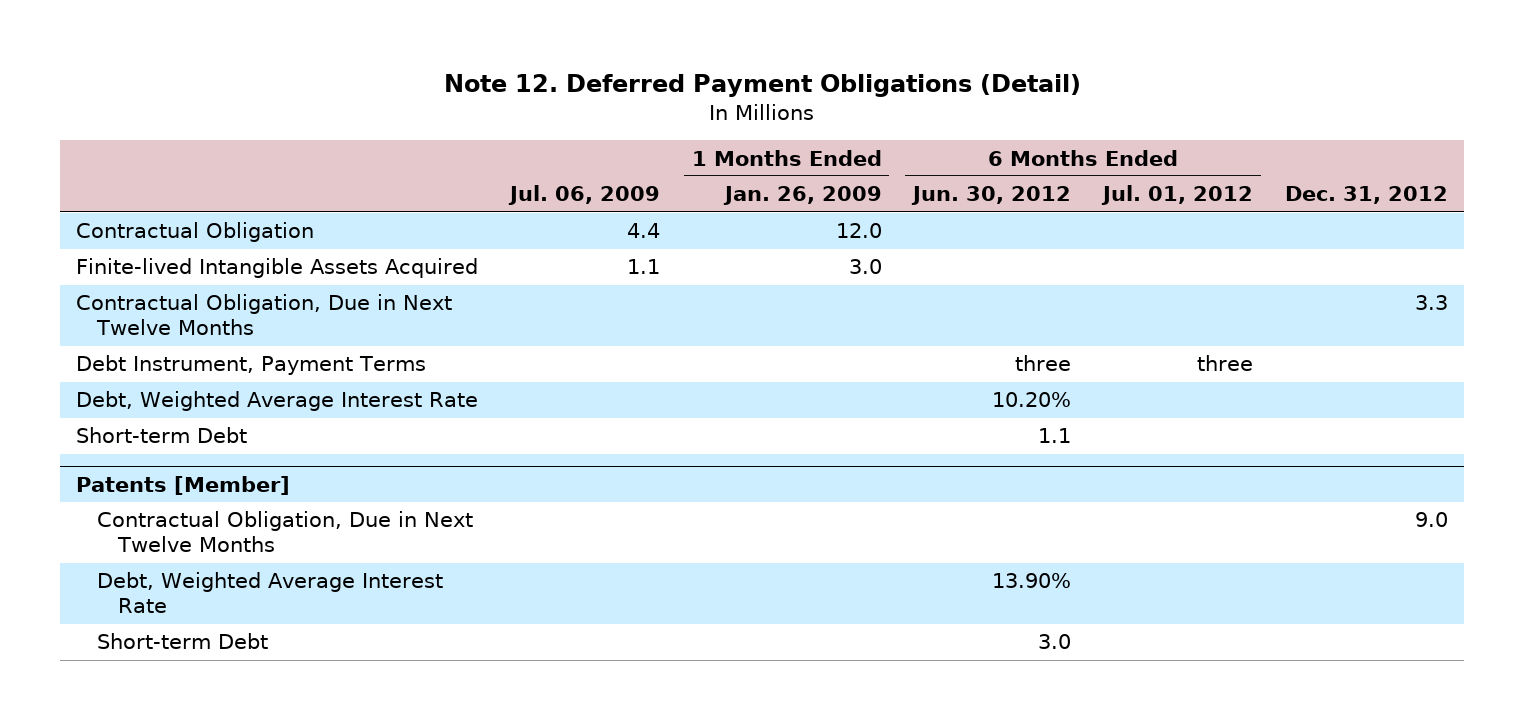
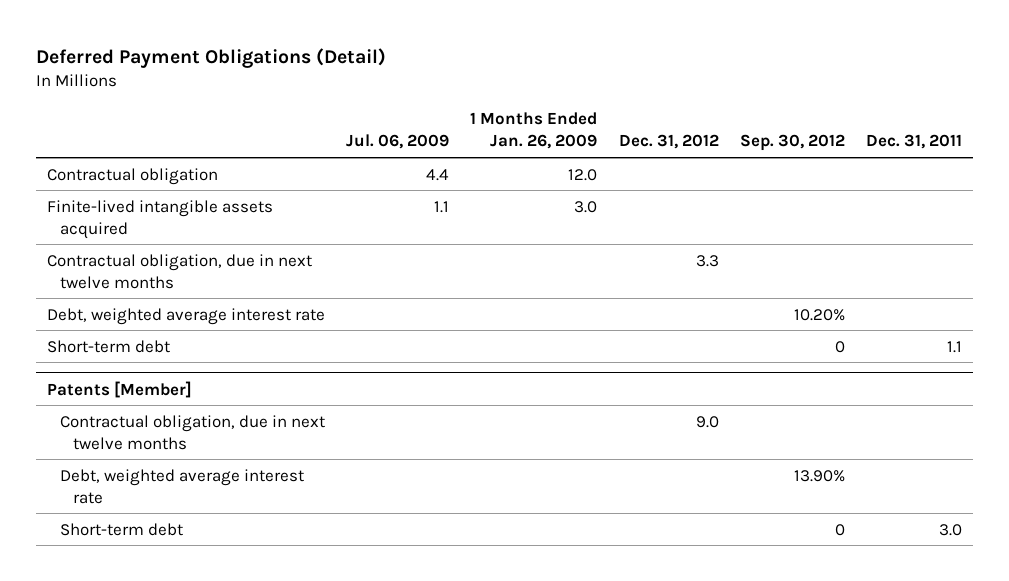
- Note 12. Deferred Payment Obligations (Detail)
+ Deferred Payment Obligations (Detail)
- | Jul. 06, 2009 | 1 Months Ended Jan. 26, 2009 | 6 Months Ended Jun. 30, 2012 | 6 Months Ended Jul. 01, 2012 | Dec. 31, 2012
+ | Jul. 06, 2009 | 1 Months Ended Jan. 26, 2009 | Dec. 31, 2012 | Sep. 30, 2012 | Dec. 31, 2011
- Contractual Obligation | 4.4 | 12.0 | | |
- Finite-lived Intangible Assets Acquired | 1.1 | 3.0 | | |
- Contractual Obligation, Due in Next Twelve Months | | | | | 3.3
- Debt Instrument, Payment Terms | | | three | three |
- Debt, Weighted Average Interest Rate | | | 10.20% | |
- Short-term Debt | | | 1.1 | |
+ Contractual obligation | 4.4 | 12.0 | | |
+ Finite-lived intangible assets acquired | 1.1 | 3.0 | | |
+ Contractual obligation, due in next twelve months | | | 3.3 | |
+ Debt, weighted average interest rate | | | | 10.20% |
+ Short-term debt | | | | 0 | 1.1
@ Patents [Member]
- Contractual Obligation, Due in Next Twelve Months | | | | | 9.0
- Debt, Weighted Average Interest Rate | | | 13.90% | |
- Short-term Debt | | | 3.0 | |
+ Contractual obligation, due in next twelve months | | | 9.0 | |
+ Debt, weighted average interest rate | | | | 13.90% |
+ Short-term debt | | | | 0 | 3.0

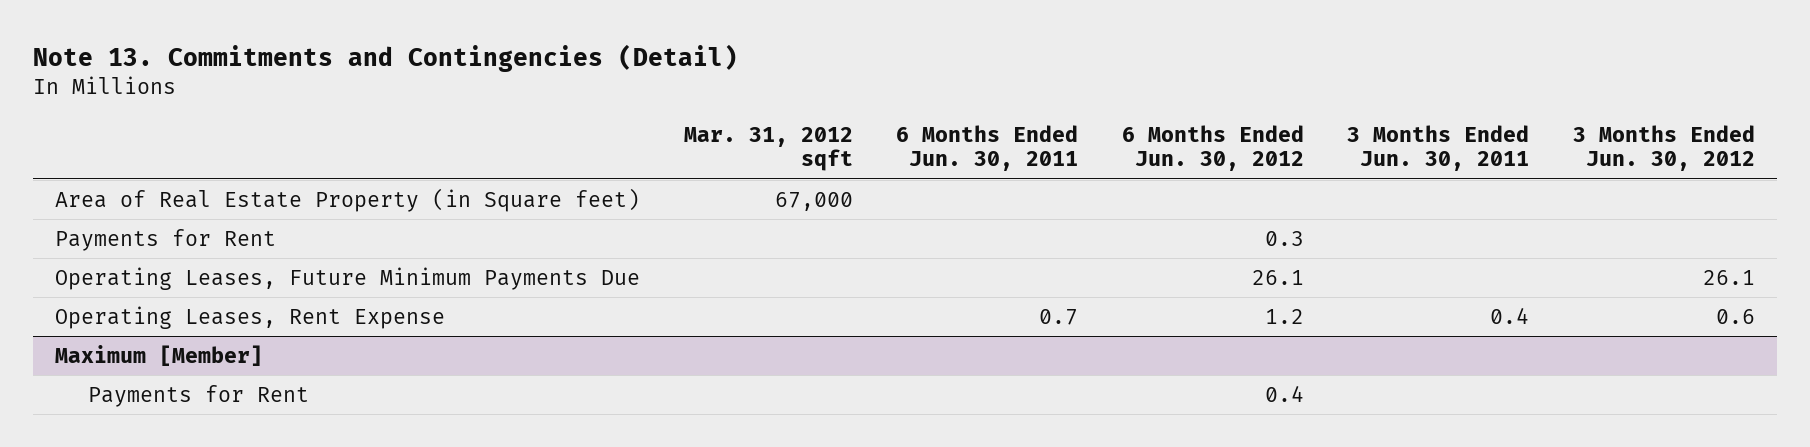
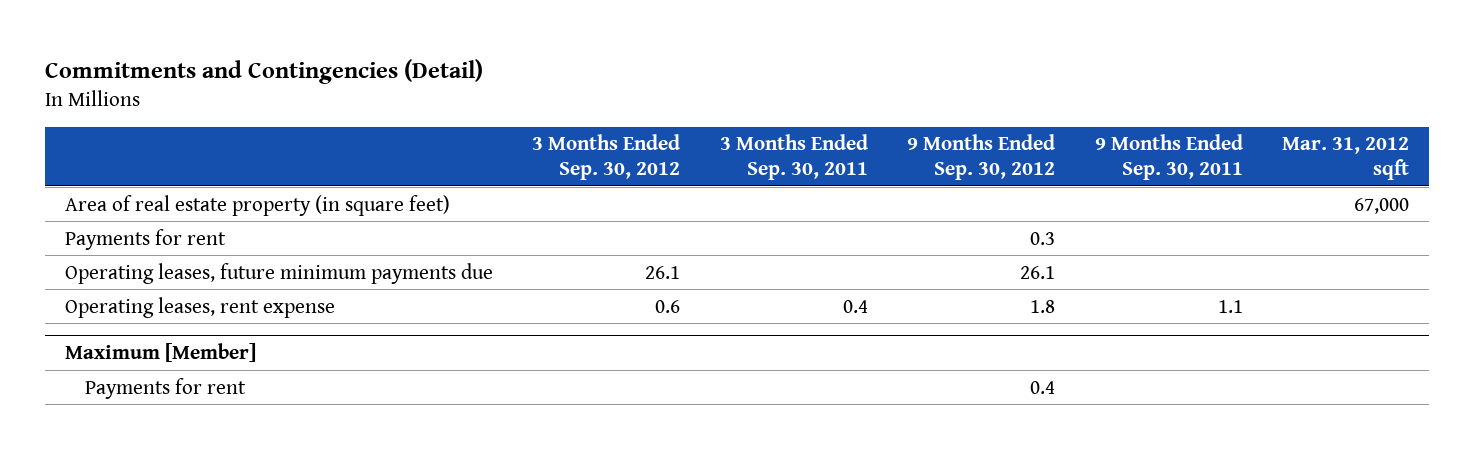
- Note 13. Commitments and Contingencies (Detail)
+ Commitments and Contingencies (Detail)
- | Mar. 31, 2012 sqft | 6 Months Ended Jun. 30, 2011 | 6 Months Ended Jun. 30, 2012 | 3 Months Ended Jun. 30, 2011 | 3 Months Ended Jun. 30, 2012
+ | 3 Months Ended Sep. 30, 2012 | 3 Months Ended Sep. 30, 2011 | 9 Months Ended Sep. 30, 2012 | 9 Months Ended Sep. 30, 2011 | Mar. 31, 2012 sqft
- Area of Real Estate Property (in Square feet) | 67,000 | | | |
- Payments for Rent | | | 0.3 | |
- Operating Leases, Future Minimum Payments Due | | | 26.1 | | 26.1
- Operating Leases, Rent Expense | | 0.7 | 1.2 | 0.4 | 0.6
+ Area of real estate property (in square feet) | | | | | 67,000
+ Payments for rent | | | 0.3 | |
+ Operating leases, future minimum payments due | 26.1 | | 26.1 | |
+ Operating leases, rent expense | 0.6 | 0.4 | 1.8 | 1.1 |
@ Maximum [Member]
- Payments for Rent | | | 0.4 | |
+ Payments for rent | | | 0.4 | |

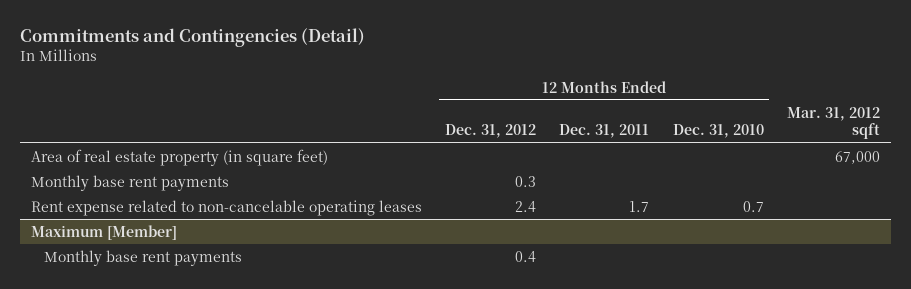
- | 3 Months Ended Sep. 30, 2012 | 3 Months Ended Sep. 30, 2011 | 9 Months Ended Sep. 30, 2012 | 9 Months Ended Sep. 30, 2011 | Mar. 31, 2012 sqft
+ | 12 Months Ended Dec. 31, 2012 | 12 Months Ended Dec. 31, 2011 | 12 Months Ended Dec. 31, 2010 | Mar. 31, 2012 sqft
- Payments for rent | | | 0.3 | |
- Operating leases, future minimum payments due | 26.1 | | 26.1 | |
- Operating leases, rent expense | 0.6 | 0.4 | 1.8 | 1.1 |
+ Monthly base rent payments | 0.3 | | |
+ Rent expense related to non-cancelable operating leases | 2.4 | 1.7 | 0.7 |
@ Maximum [Member]
- Payments for rent | | | 0.4 | |
+ Monthly base rent payments | 0.4 | | |

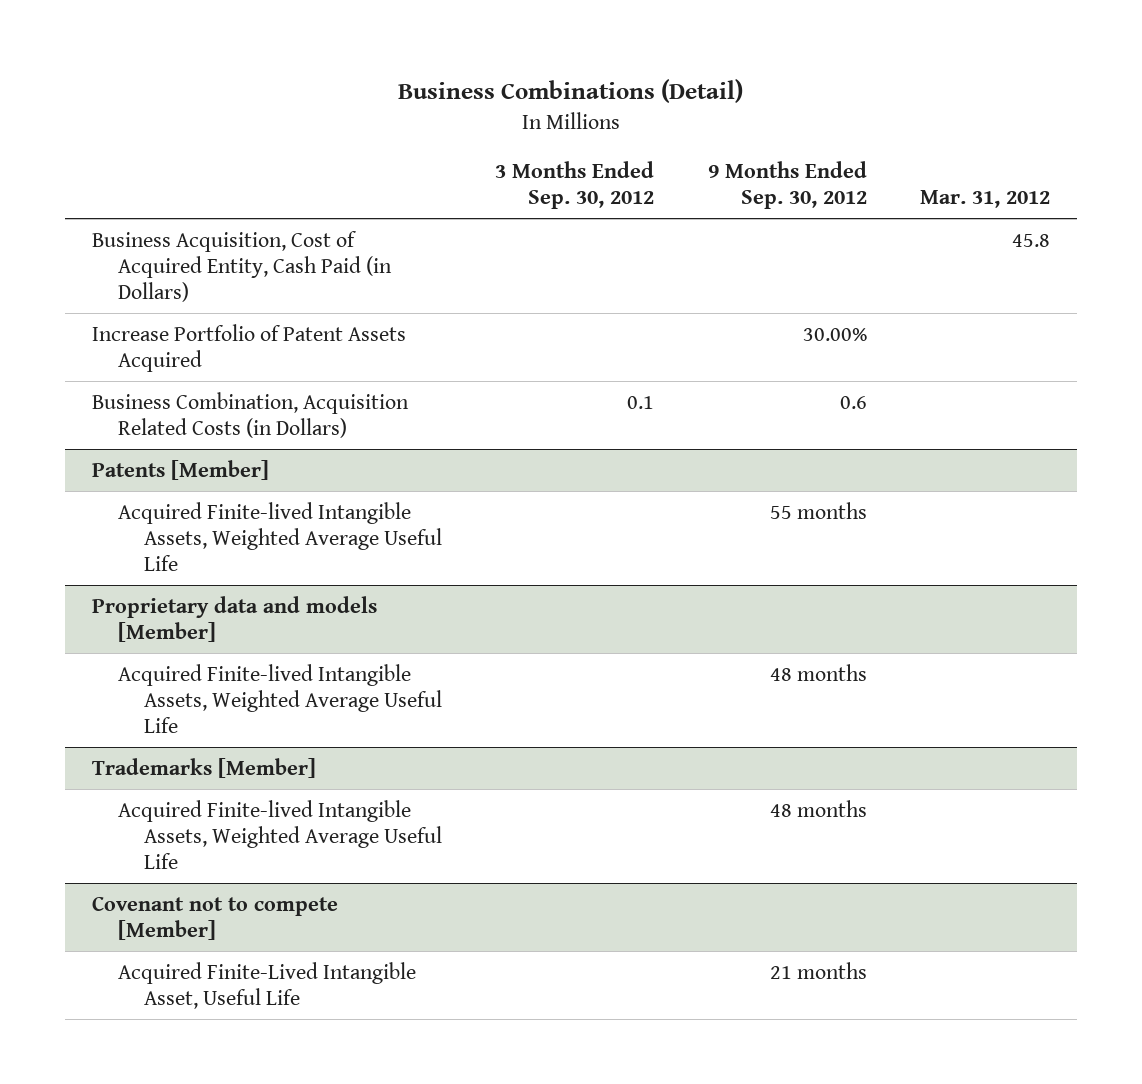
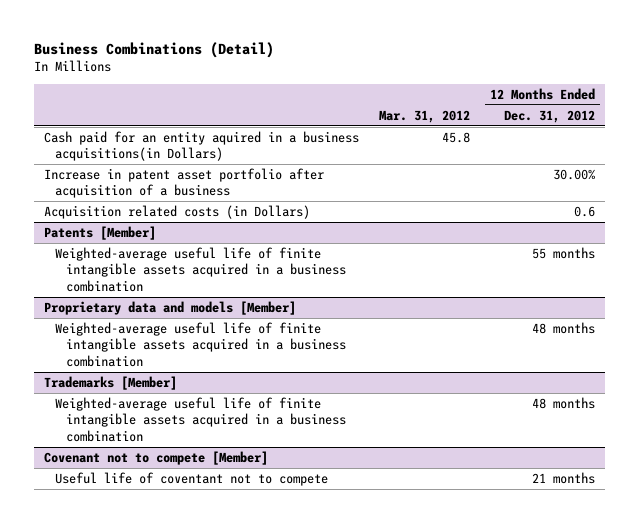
- | 3 Months Ended Sep. 30, 2012 | 9 Months Ended Sep. 30, 2012 | Mar. 31, 2012
+ | Mar. 31, 2012 | 12 Months Ended Dec. 31, 2012
- Business Acquisition, Cost of Acquired Entity, Cash Paid (in Dollars) | | | 45.8
- Increase Portfolio of Patent Assets Acquired | | 30.00% |
- Business Combination, Acquisition Related Costs (in Dollars) | 0.1 | 0.6 |
+ Cash paid for an entity aquired in a business acquisitions(in Dollars) | 45.8 |
+ Increase in patent asset portfolio after acquisition of a business | | 30.00%
+ Acquisition related costs (in Dollars) | | 0.6
@ Patents [Member]
- Acquired Finite-lived Intangible Assets, Weighted Average Useful Life | | 55 months |
+ Weighted-average useful life of finite intangible assets acquired in a business combination | | 55 months
@ Proprietary data and models [Member]
- Acquired Finite-lived Intangible Assets, Weighted Average Useful Life | | 48 months |
+ Weighted-average useful life of finite intangible assets acquired in a business combination | | 48 months
@ Trademarks [Member]
- Acquired Finite-lived Intangible Assets, Weighted Average Useful Life | | 48 months |
+ Weighted-average useful life of finite intangible assets acquired in a business combination | | 48 months
@ Covenant not to compete [Member]
- Acquired Finite-Lived Intangible Asset, Useful Life | | 21 months |
+ Useful life of coventant not to compete | | 21 months

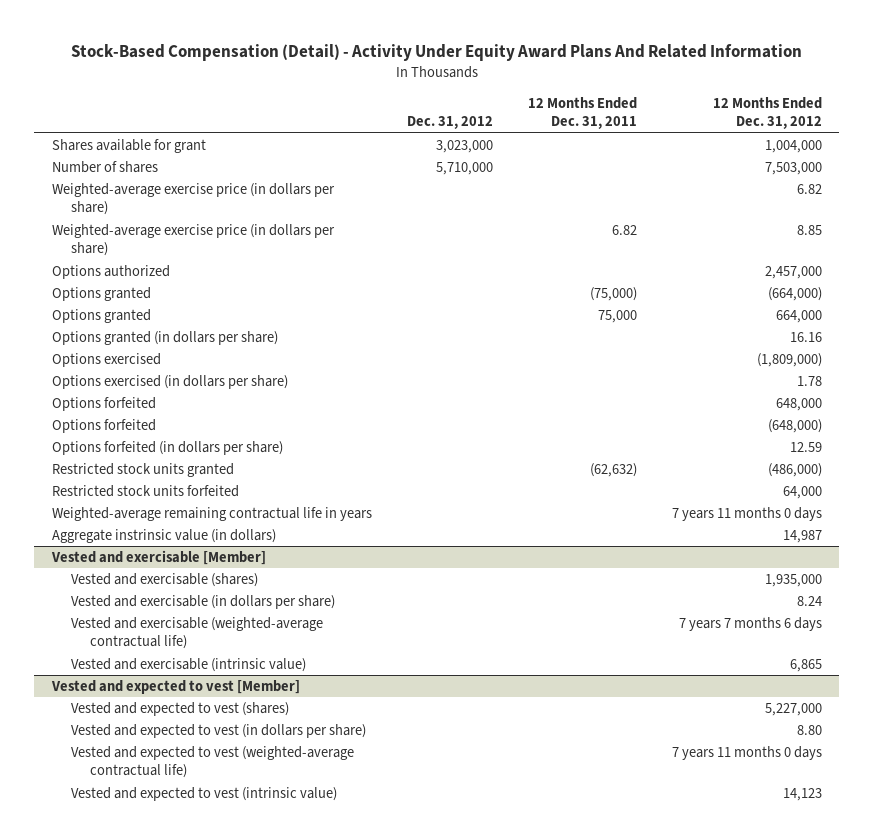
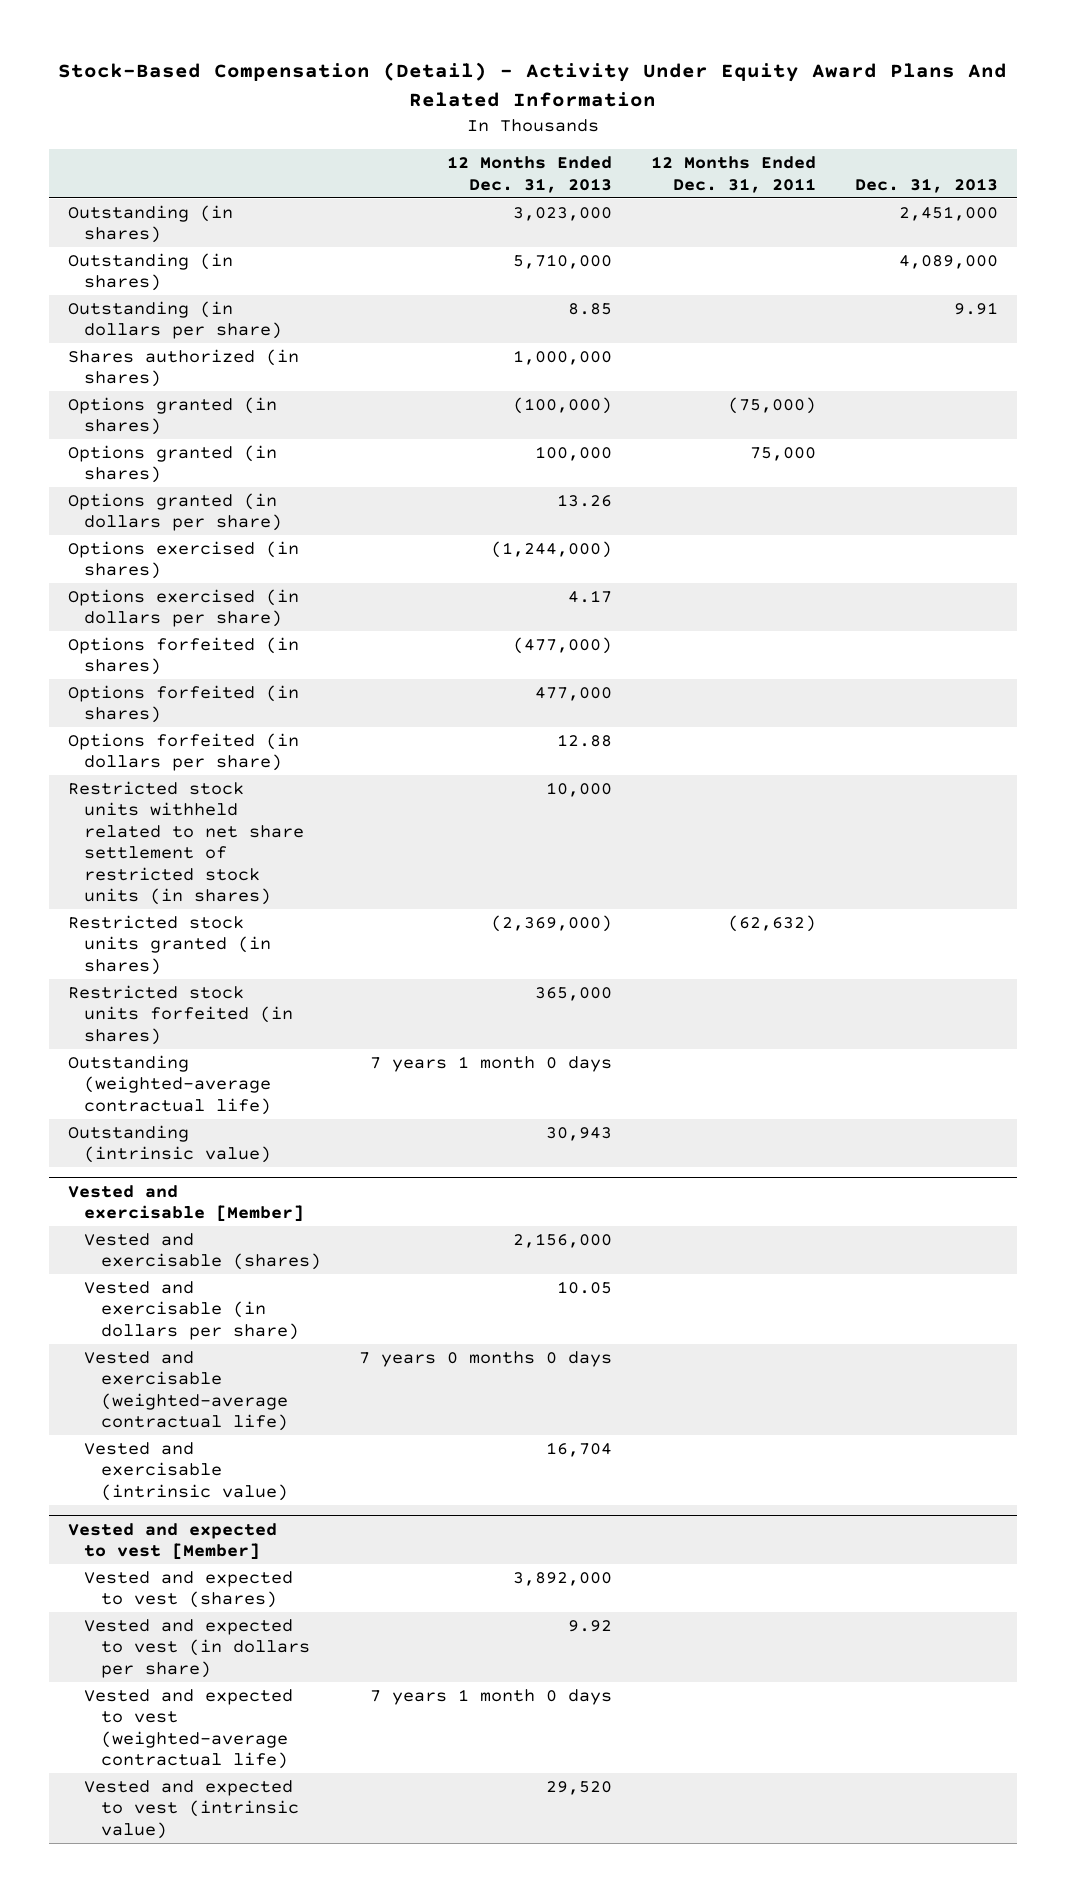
- | Dec. 31, 2012 | 12 Months Ended Dec. 31, 2011 | 12 Months Ended Dec. 31, 2012
+ | 12 Months Ended Dec. 31, 2013 | 12 Months Ended Dec. 31, 2011 | Dec. 31, 2013
- Shares available for grant | 3,023,000 | | 1,004,000
- Number of shares | 5,710,000 | | 7,503,000
- Weighted-average exercise price (in dollars per share) | | | 6.82
- Weighted-average exercise price (in dollars per share) | | 6.82 | 8.85
- Options authorized | | | 2,457,000
- Options granted | | (75,000) | (664,000)
- Options granted | | 75,000 | 664,000
+ Outstanding (in shares) | 3,023,000 | | 2,451,000
+ Outstanding (in shares) | 5,710,000 | | 4,089,000
+ Outstanding (in dollars per share) | 8.85 | | 9.91
+ Shares authorized (in shares) | 1,000,000 | |
+ Options granted (in shares) | (100,000) | (75,000) |
+ Options granted (in shares) | 100,000 | 75,000 |
- Options exercised | | | (1,809,000)
+ Options exercised (in shares) | (1,244,000) | |
- Options forfeited | | | 648,000
- Options forfeited | | | (648,000)
+ Options forfeited (in shares) | (477,000) | |
+ Options forfeited (in shares) | 477,000 | |
- Restricted stock units granted | | (62,632) | (486,000)
- Restricted stock units forfeited | | | 64,000
- Weighted-average remaining contractual life in years | | | 7 years 11 months 0 days
- Aggregate instrinsic value (in dollars) | | | 14,987
+ Restricted stock units withheld related to net share settlement of restricted stock units (in shares) | 10,000 | |
+ Restricted stock units granted (in shares) | (2,369,000) | (62,632) |
+ Restricted stock units forfeited (in shares) | 365,000 | |
+ Outstanding (weighted-average contractual life) | 7 years 1 month 0 days | |
+ Outstanding (intrinsic value) | 30,943 | |

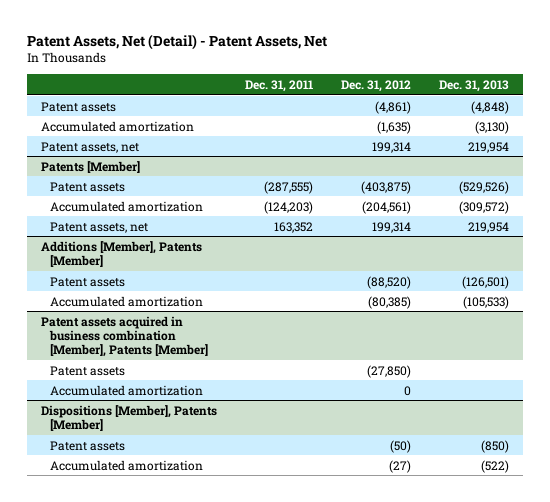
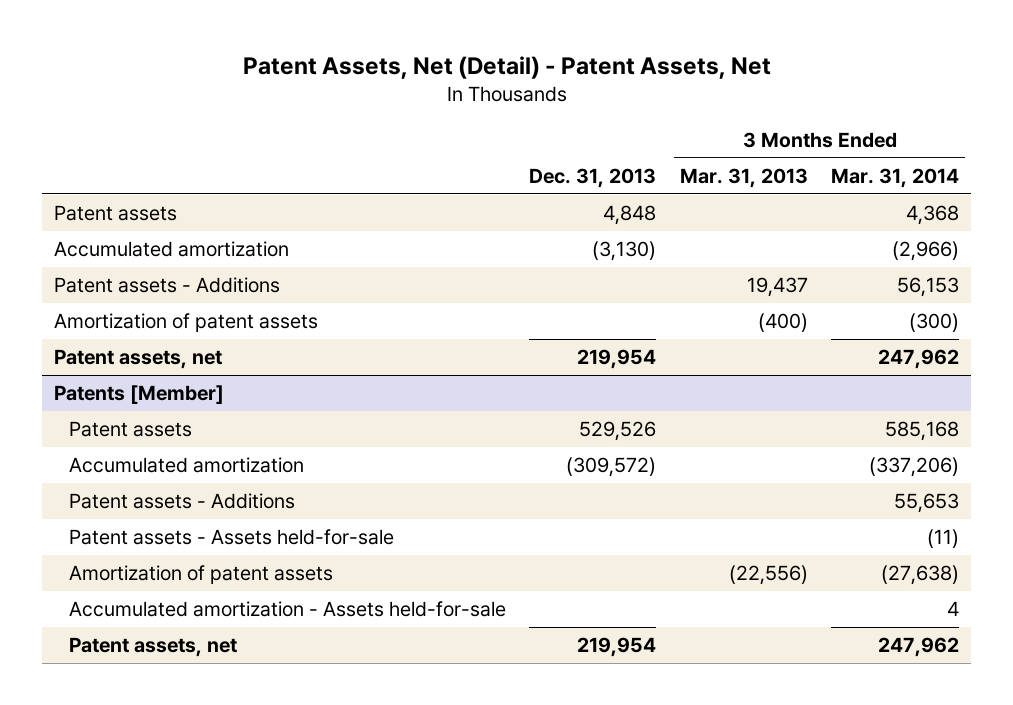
- | Dec. 31, 2011 | Dec. 31, 2012 | Dec. 31, 2013
+ | Dec. 31, 2013 | 3 Months Ended Mar. 31, 2013 | 3 Months Ended Mar. 31, 2014
- Patent assets | | (4,861) | (4,848)
+ Patent assets | 4,848 | | 4,368
+ Patent assets - Additions | | 19,437 | 56,153
+ Amortization of patent assets | | (400) | (300)
@ Patents [Member]
- Patent assets | (287,555) | (403,875) | (529,526)
+ Patent assets | 529,526 | | 585,168
+ Patent assets - Additions | | | 55,653
+ Patent assets - Assets held-for-sale | | | (11)
+ Amortization of patent assets | | (22,556) | (27,638)
+ Accumulated amortization - Assets held-for-sale | | | 4
- Additions [Member], Patents [Member]
- Patent assets | | (88,520) | (126,501)
- Accumulated amortization | | (80,385) | (105,533)
- Patent assets acquired in business combination [Member], Patents [Member]
- Patent assets | | (27,850) |
- Accumulated amortization | | 0 |
- Dispositions [Member], Patents [Member]
- Patent assets | | (50) | (850)
- Accumulated amortization | | (27) | (522)

